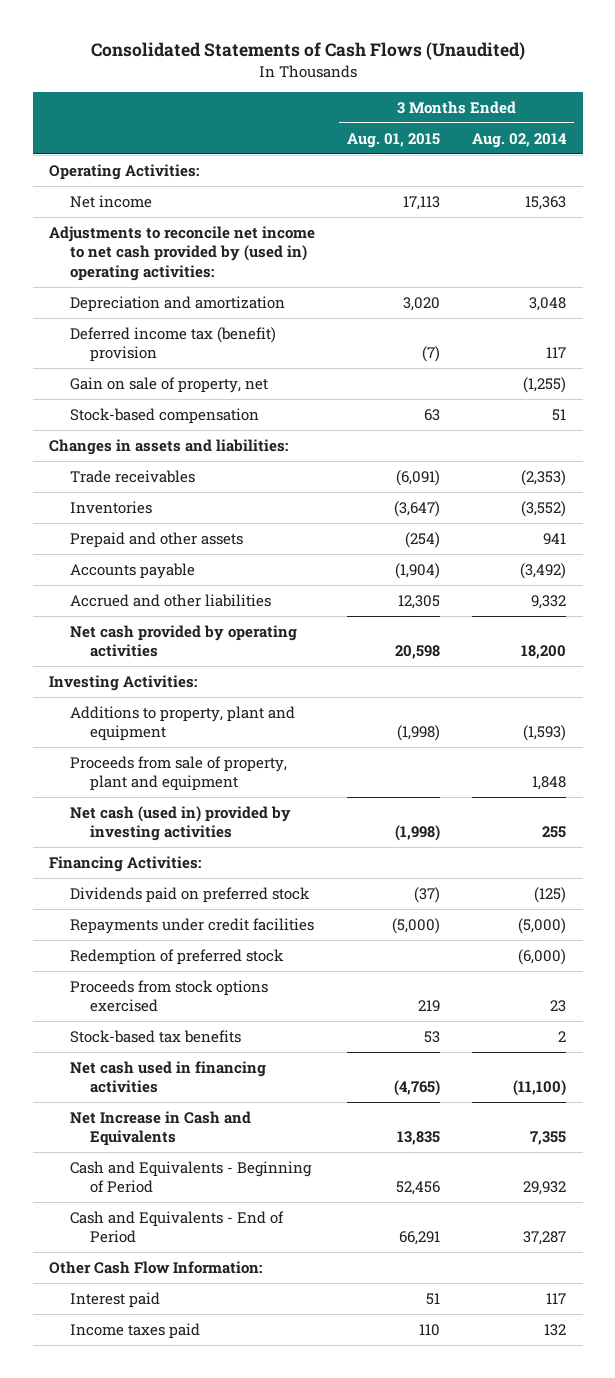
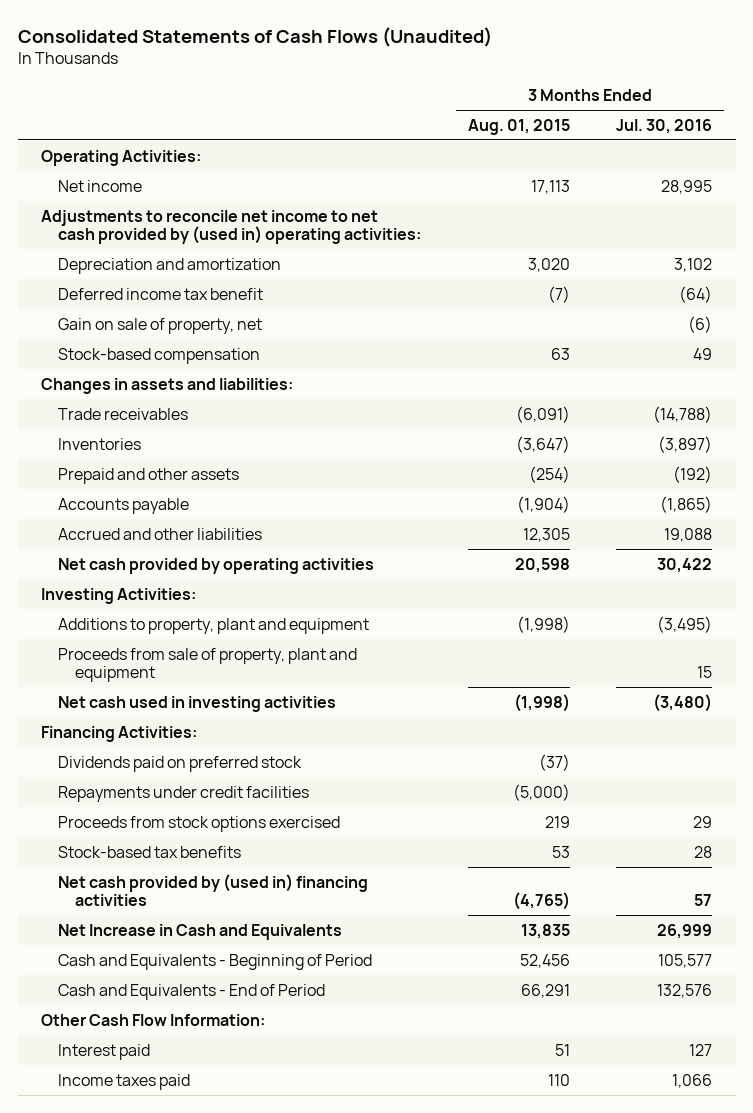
- | 3 Months Ended Aug. 01, 2015 | 3 Months Ended Aug. 02, 2014
+ | 3 Months Ended Aug. 01, 2015 | 3 Months Ended Jul. 30, 2016
- Deferred income tax (benefit) provision | (7) | 117
+ Deferred income tax benefit | (7) | (64)
- Net cash (used in) provided by investing activities | (1,998) | 255
+ Net cash used in investing activities | (1,998) | (3,480)
- Redemption of preferred stock | | (6,000)
- Net cash used in financing activities | (4,765) | (11,100)
+ Net cash provided by (used in) financing activities | (4,765) | 57

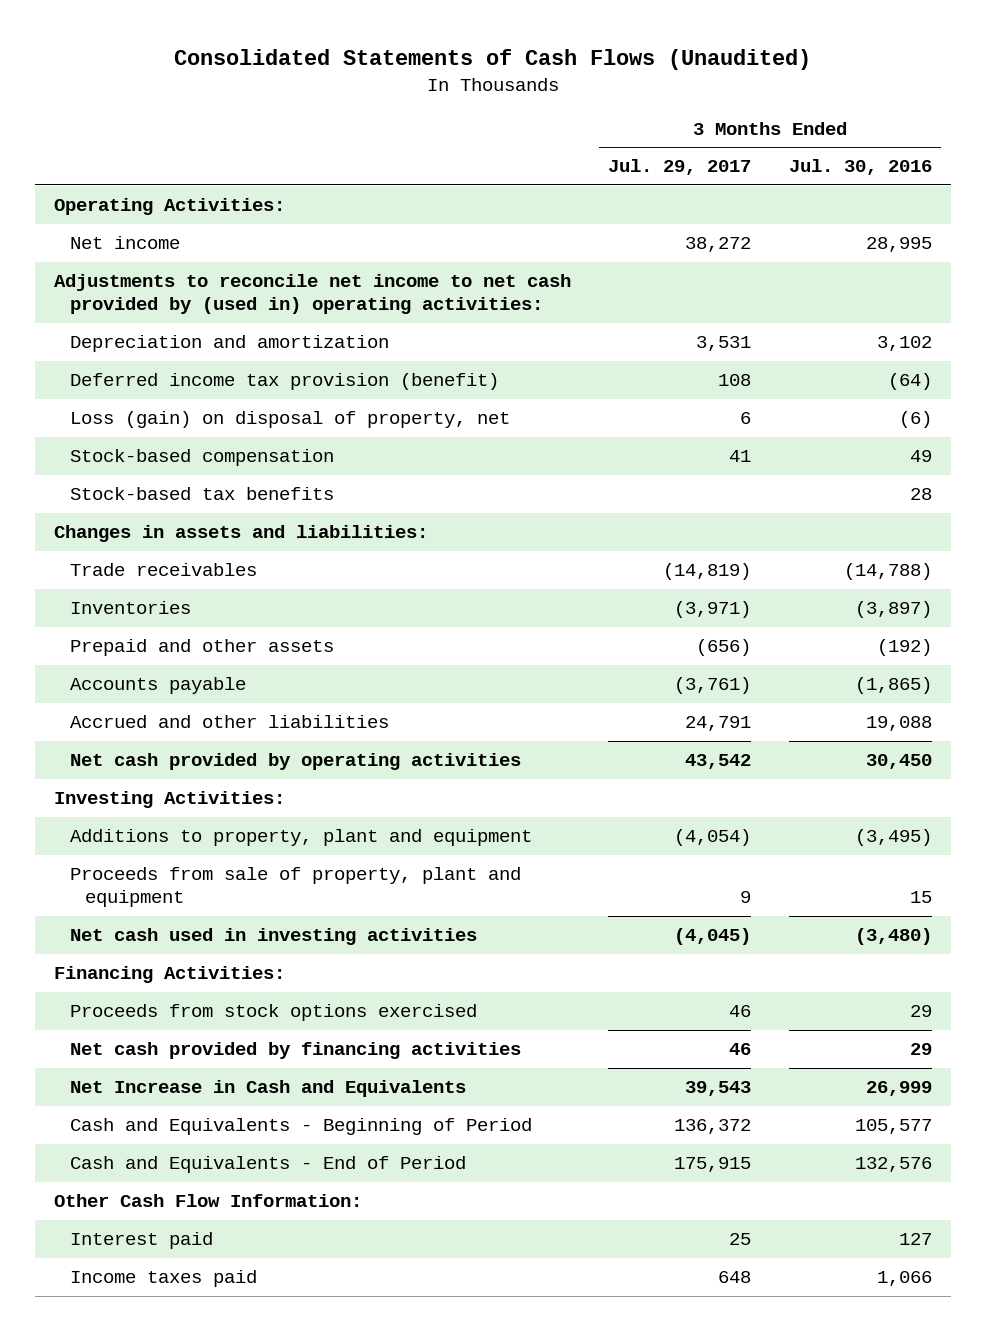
- | 3 Months Ended Aug. 01, 2015 | 3 Months Ended Jul. 30, 2016
+ | 3 Months Ended Jul. 29, 2017 | 3 Months Ended Jul. 30, 2016
- Deferred income tax benefit | (7) | (64)
- Gain on sale of property, net | | (6)
+ Deferred income tax provision (benefit) | 108 | (64)
+ Loss (gain) on disposal of property, net | 6 | (6)
moved up: Stock-based tax benefits | | 28
- Net cash provided by operating activities | 20,598 | 30,422
+ Net cash provided by operating activities | 43,542 | 30,450
- Dividends paid on preferred stock | (37) |
- Repayments under credit facilities | (5,000) |
- Net cash provided by (used in) financing activities | (4,765) | 57
+ Net cash provided by financing activities | 46 | 29

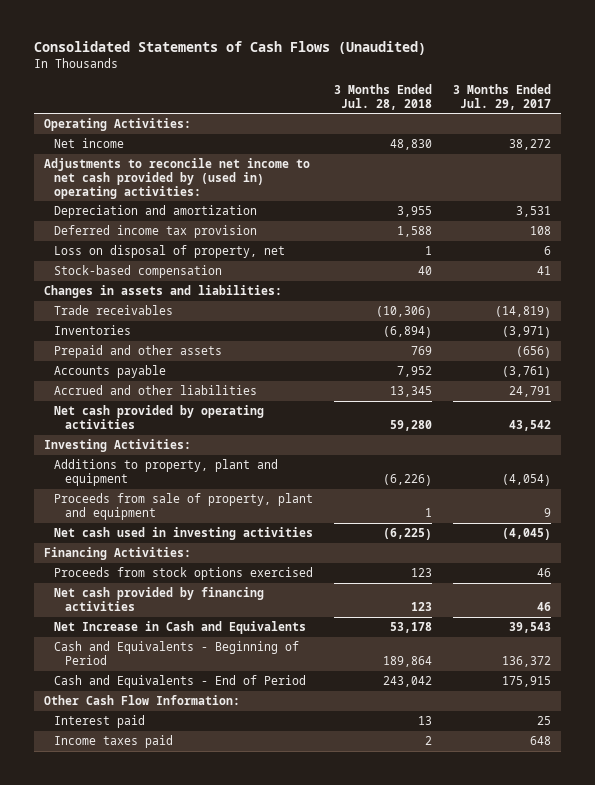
- | 3 Months Ended Jul. 29, 2017 | 3 Months Ended Jul. 30, 2016
+ | 3 Months Ended Jul. 28, 2018 | 3 Months Ended Jul. 29, 2017
- Deferred income tax provision (benefit) | 108 | (64)
- Loss (gain) on disposal of property, net | 6 | (6)
+ Deferred income tax provision | 1,588 | 108
+ Loss on disposal of property, net | 1 | 6
- Stock-based tax benefits | | 28

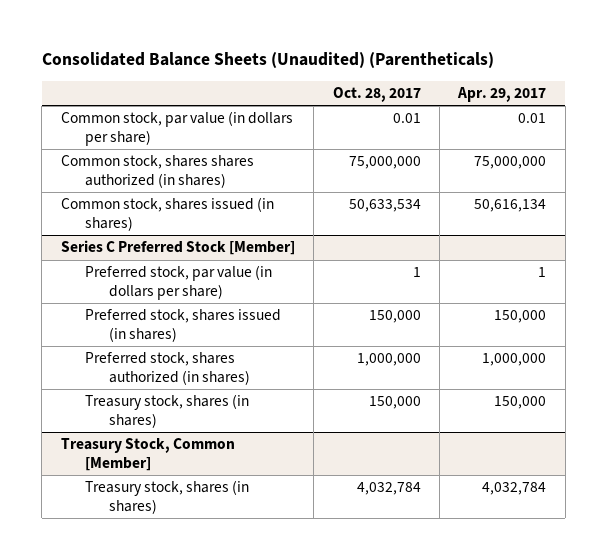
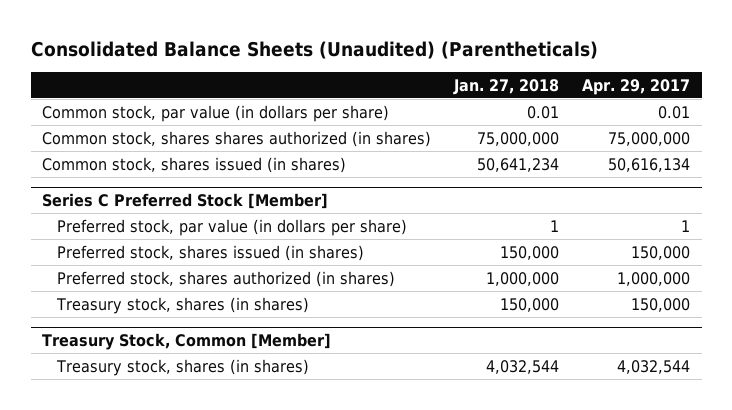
- | Oct. 28, 2017 | Apr. 29, 2017
+ | Jan. 27, 2018 | Apr. 29, 2017
@ Treasury Stock, Common [Member]
- Treasury stock, shares (in shares) | 4,032,784 | 4,032,784
+ Treasury stock, shares (in shares) | 4,032,544 | 4,032,544

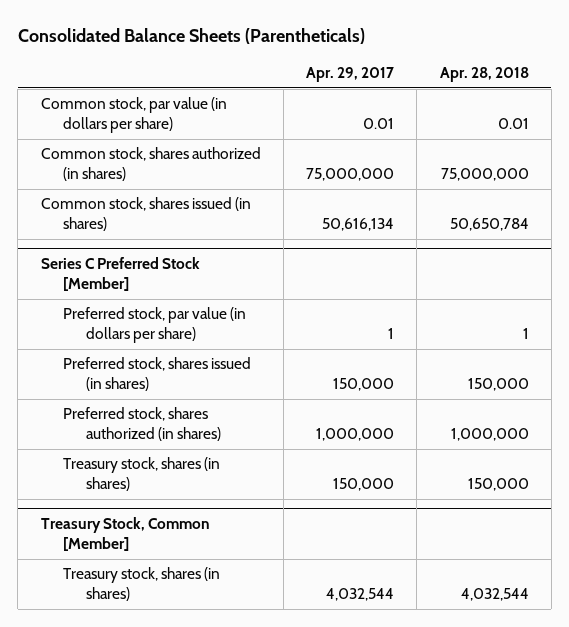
- Consolidated Balance Sheets (Unaudited) (Parentheticals)
+ Consolidated Balance Sheets (Parentheticals)
- | Jan. 27, 2018 | Apr. 29, 2017
+ | Apr. 29, 2017 | Apr. 28, 2018
- Common stock, shares shares authorized (in shares) | 75,000,000 | 75,000,000
+ Common stock, shares authorized (in shares) | 75,000,000 | 75,000,000

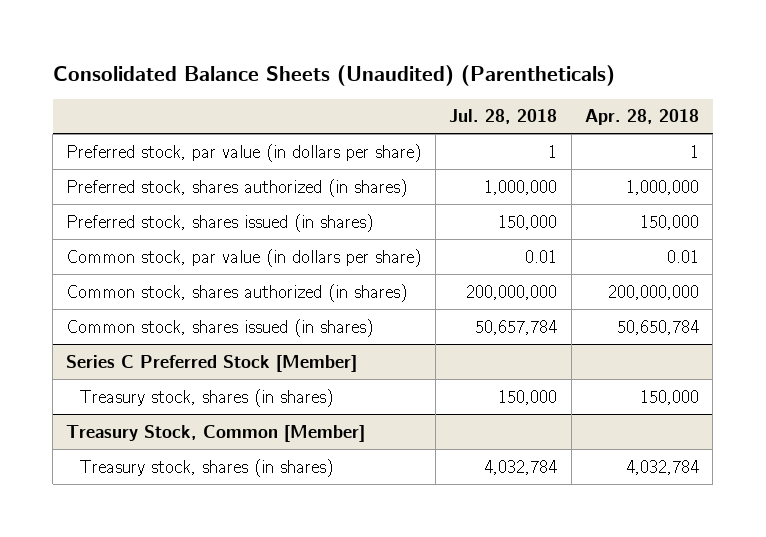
- Consolidated Balance Sheets (Parentheticals)
+ Consolidated Balance Sheets (Unaudited) (Parentheticals)
- | Apr. 29, 2017 | Apr. 28, 2018
+ | Jul. 28, 2018 | Apr. 28, 2018
+ Preferred stock, par value (in dollars per share) | 1 | 1
+ Preferred stock, shares authorized (in shares) | 1,000,000 | 1,000,000
+ Preferred stock, shares issued (in shares) | 150,000 | 150,000
- Common stock, shares authorized (in shares) | 75,000,000 | 75,000,000
+ Common stock, shares authorized (in shares) | 200,000,000 | 200,000,000
@ Series C Preferred Stock [Member]
- Preferred stock, par value (in dollars per share) | 1 | 1
- Preferred stock, shares issued (in shares) | 150,000 | 150,000
- Preferred stock, shares authorized (in shares) | 1,000,000 | 1,000,000
@ Treasury Stock, Common [Member]
- Treasury stock, shares (in shares) | 4,032,544 | 4,032,544
+ Treasury stock, shares (in shares) | 4,032,784 | 4,032,784

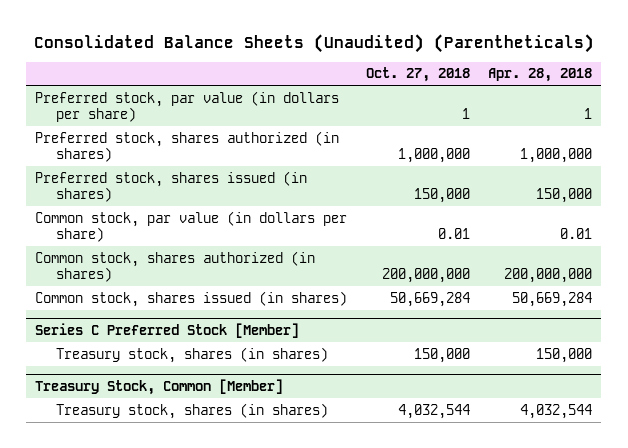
- | Jul. 28, 2018 | Apr. 28, 2018
+ | Oct. 27, 2018 | Apr. 28, 2018
- Common stock, shares issued (in shares) | 50,657,784 | 50,650,784
+ Common stock, shares issued (in shares) | 50,669,284 | 50,669,284
@ Treasury Stock, Common [Member]
- Treasury stock, shares (in shares) | 4,032,784 | 4,032,784
+ Treasury stock, shares (in shares) | 4,032,544 | 4,032,544

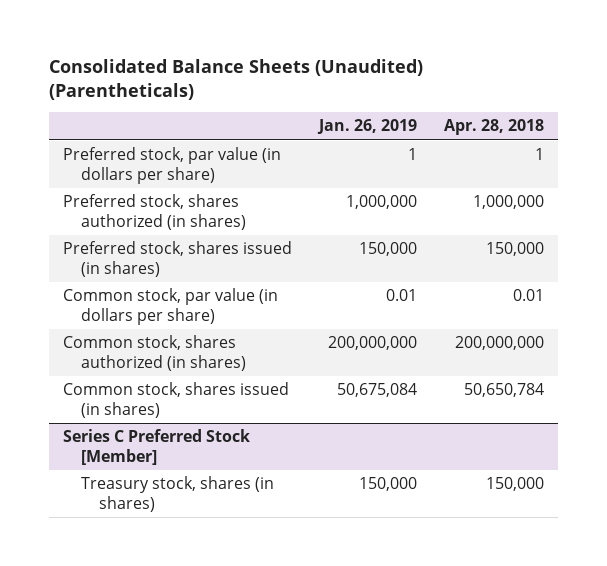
- | Oct. 27, 2018 | Apr. 28, 2018
+ | Jan. 26, 2019 | Apr. 28, 2018
- Common stock, shares issued (in shares) | 50,669,284 | 50,669,284
+ Common stock, shares issued (in shares) | 50,675,084 | 50,650,784
- Treasury Stock, Common [Member]
- Treasury stock, shares (in shares) | 4,032,544 | 4,032,544

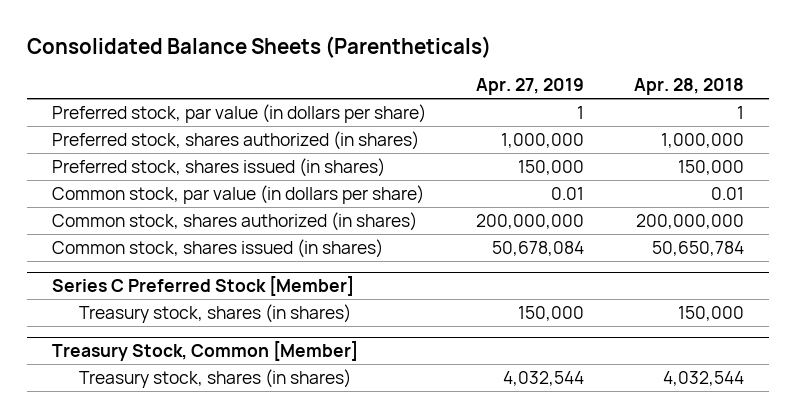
- Consolidated Balance Sheets (Unaudited) (Parentheticals)
+ Consolidated Balance Sheets (Parentheticals)
- | Jan. 26, 2019 | Apr. 28, 2018
+ | Apr. 27, 2019 | Apr. 28, 2018
+ Treasury Stock, Common [Member]
+ Treasury stock, shares (in shares) | 4,032,544 | 4,032,544

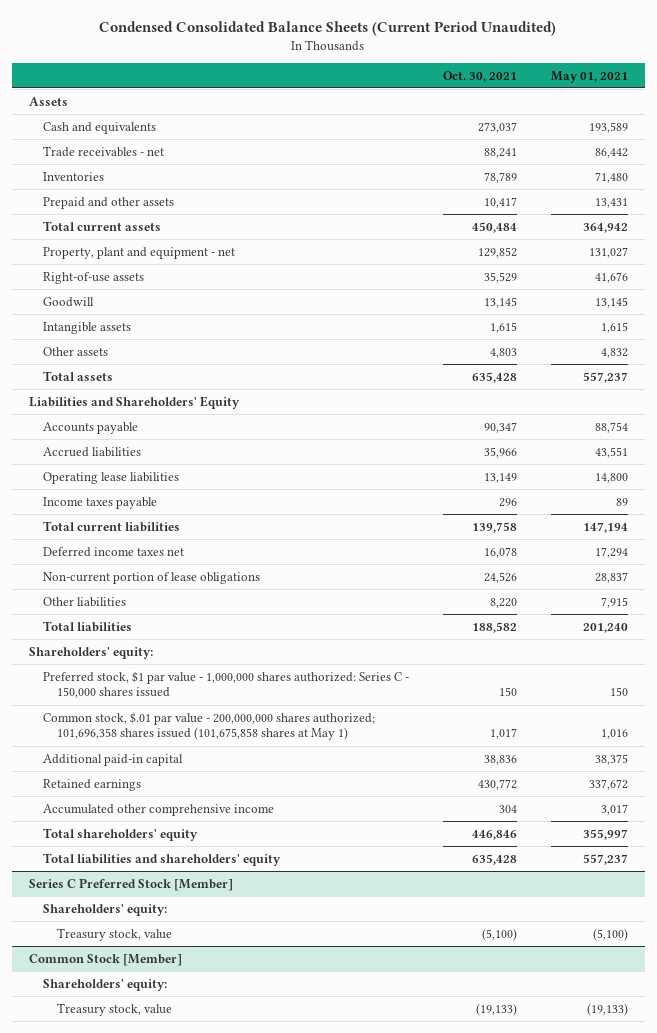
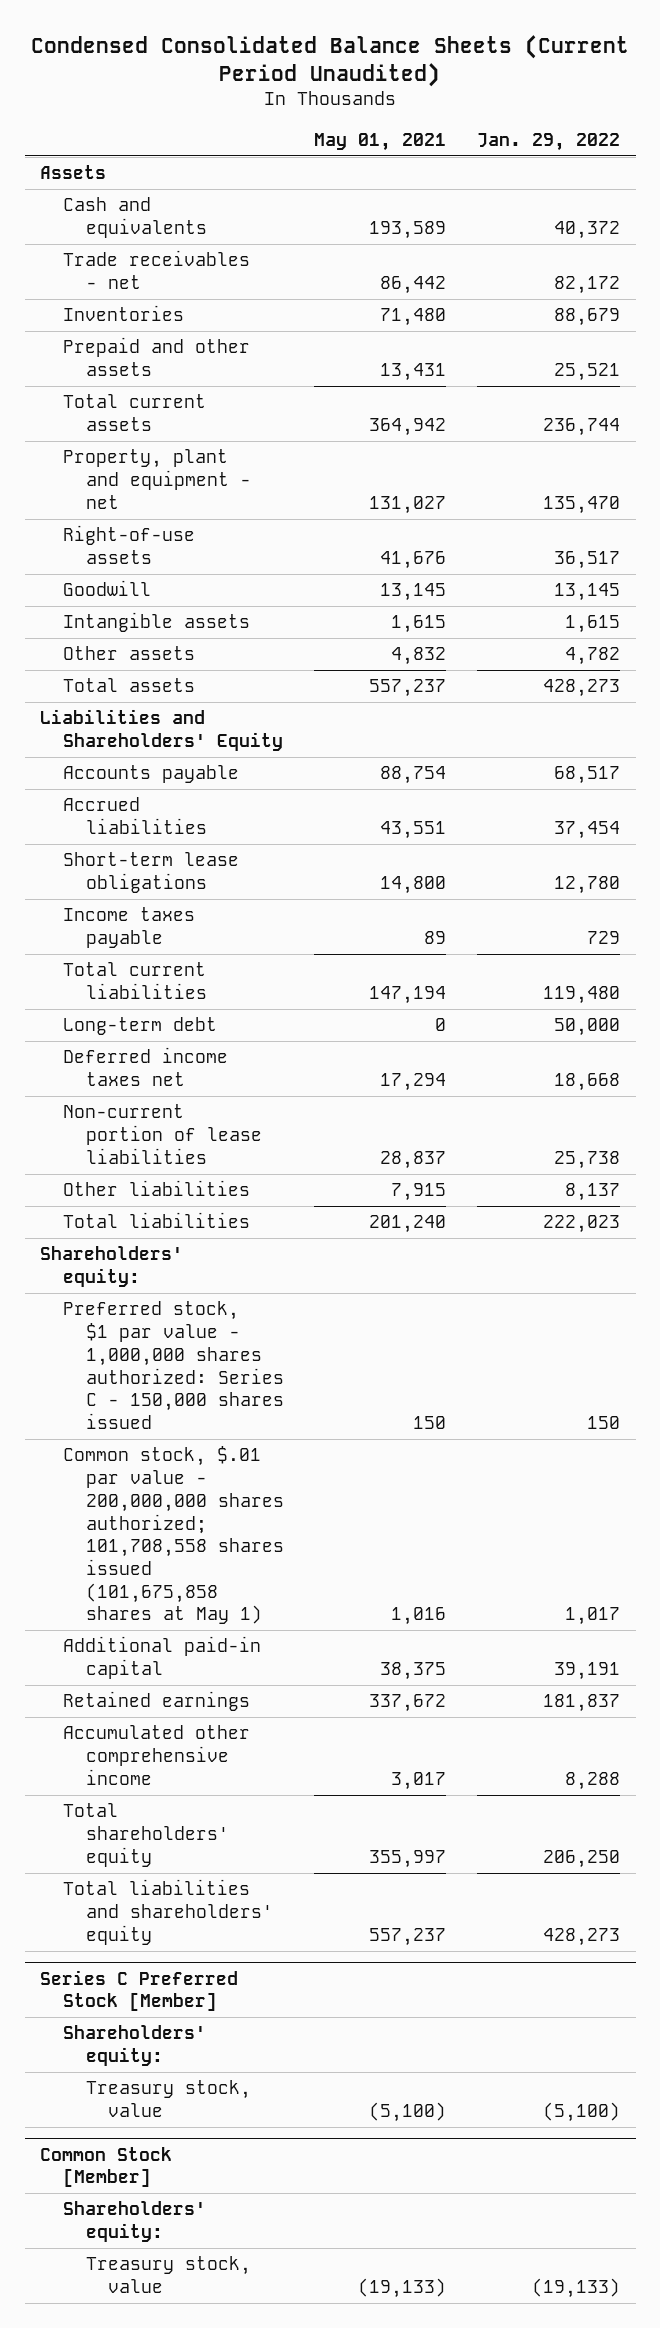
- | Oct. 30, 2021 | May 01, 2021
+ | May 01, 2021 | Jan. 29, 2022
- Operating lease liabilities | 13,149 | 14,800
+ Short-term lease obligations | 14,800 | 12,780
+ Long-term debt | 0 | 50,000
- Non-current portion of lease obligations | 24,526 | 28,837
+ Non-current portion of lease liabilities | 28,837 | 25,738
- Common stock, $.01 par value - 200,000,000 shares authorized; 101,696,358 shares issued (101,675,858 shares at May 1) | 1,017 | 1,016
+ Common stock, $.01 par value - 200,000,000 shares authorized; 101,708,558 shares issued (101,675,858 shares at May 1) | 1,016 | 1,017

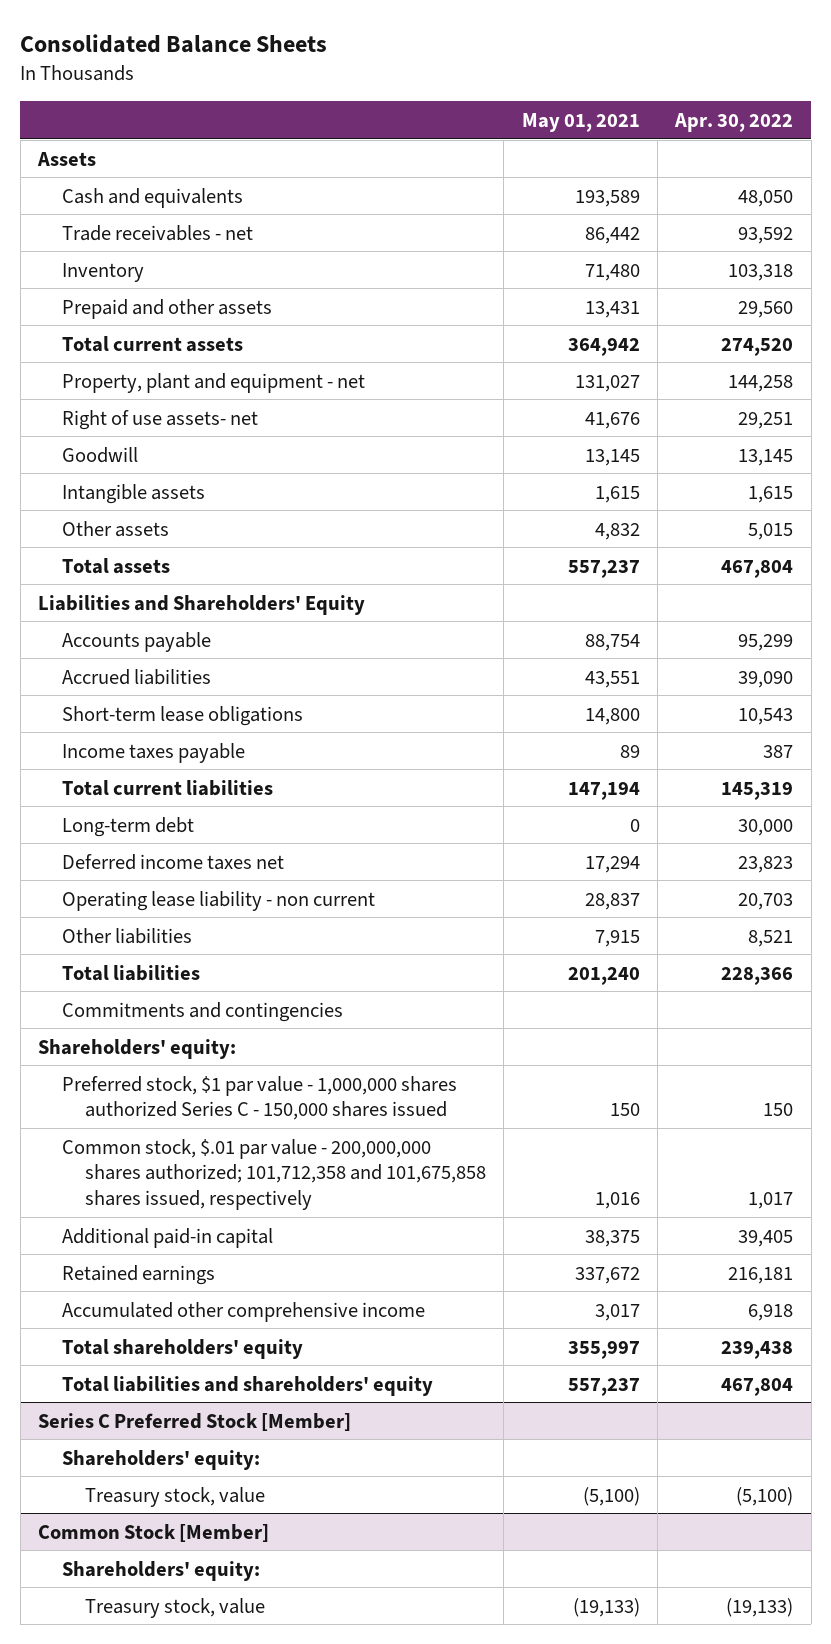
- Condensed Consolidated Balance Sheets (Current Period Unaudited)
+ Consolidated Balance Sheets
- | May 01, 2021 | Jan. 29, 2022
+ | May 01, 2021 | Apr. 30, 2022
- Inventories | 71,480 | 88,679
+ Inventory | 71,480 | 103,318
- Right-of-use assets | 41,676 | 36,517
+ Right of use assets- net | 41,676 | 29,251
- Non-current portion of lease liabilities | 28,837 | 25,738
+ Operating lease liability - non current | 28,837 | 20,703
+ Commitments and contingencies
- Preferred stock, $1 par value - 1,000,000 shares authorized: Series C - 150,000 shares issued | 150 | 150
- Common stock, $.01 par value - 200,000,000 shares authorized; 101,708,558 shares issued (101,675,858 shares at May 1) | 1,016 | 1,017
+ Preferred stock, $1 par value - 1,000,000 shares authorized Series C - 150,000 shares issued | 150 | 150
+ Common stock, $.01 par value - 200,000,000 shares authorized; 101,712,358 and 101,675,858 shares issued, respectively | 1,016 | 1,017

